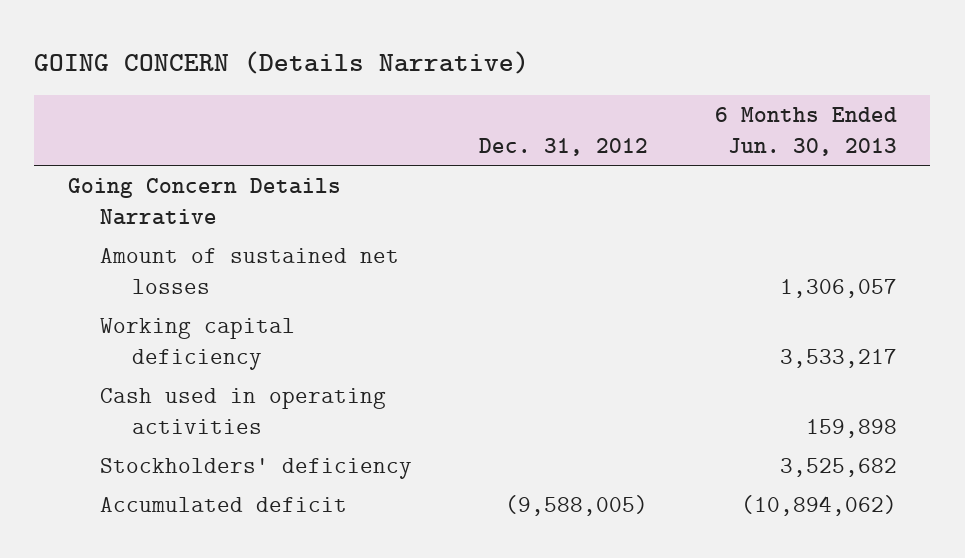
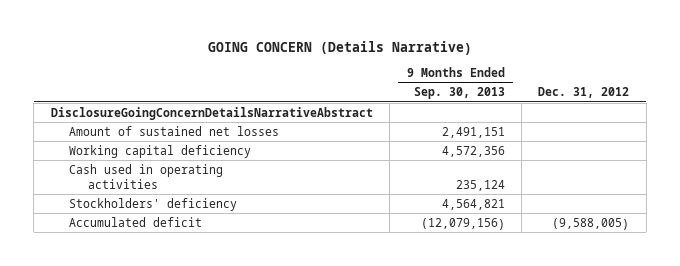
- | Dec. 31, 2012 | 6 Months Ended Jun. 30, 2013
+ | 9 Months Ended Sep. 30, 2013 | Dec. 31, 2012
- Going Concern Details Narrative
+ DisclosureGoingConcernDetailsNarrativeAbstract

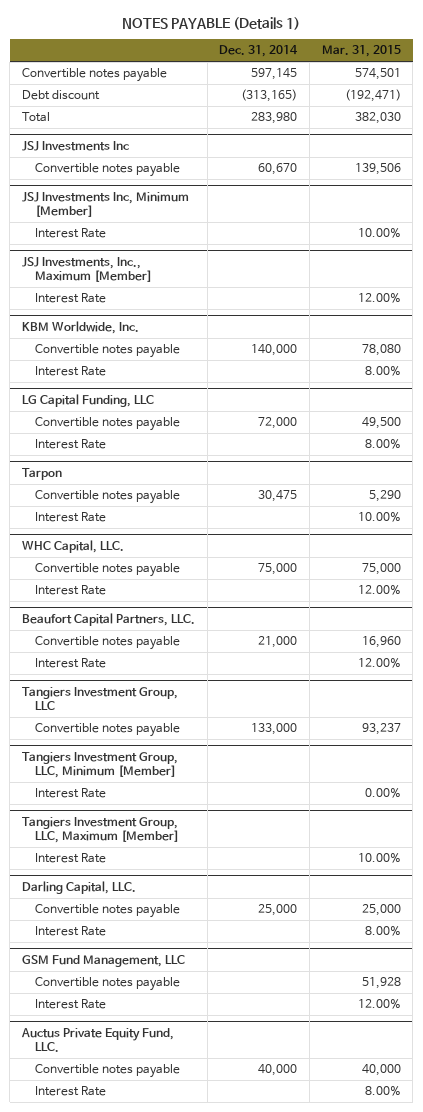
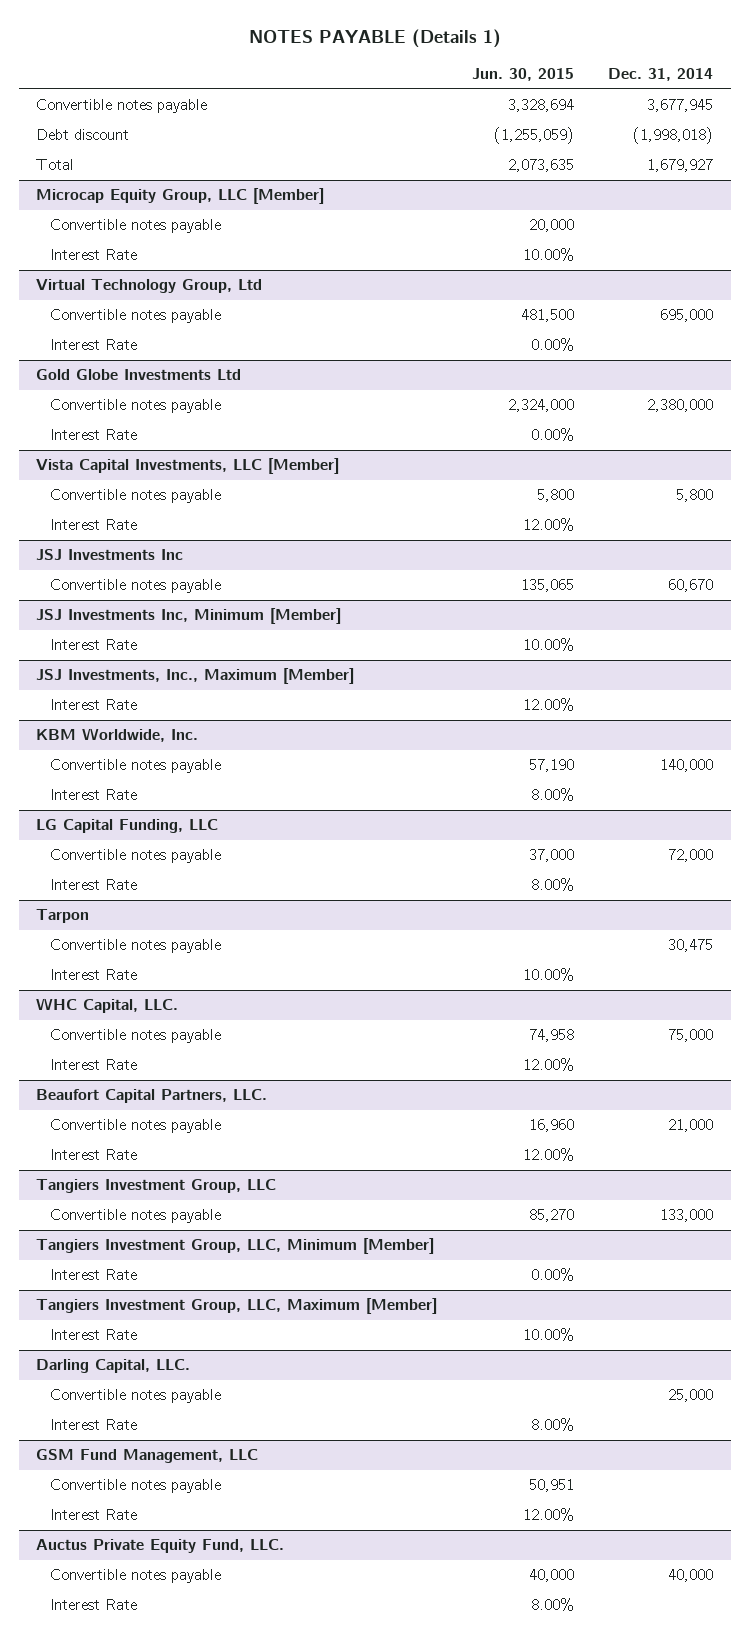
- | Dec. 31, 2014 | Mar. 31, 2015
+ | Jun. 30, 2015 | Dec. 31, 2014
- Convertible notes payable | 597,145 | 574,501
- Debt discount | (313,165) | (192,471)
- Total | 283,980 | 382,030
+ Convertible notes payable | 3,328,694 | 3,677,945
+ Debt discount | (1,255,059) | (1,998,018)
+ Total | 2,073,635 | 1,679,927
+ Microcap Equity Group, LLC [Member]
+ Convertible notes payable | 20,000 |
+ Interest Rate | 10.00% |
+ Virtual Technology Group, Ltd
+ Convertible notes payable | 481,500 | 695,000
+ Interest Rate | 0.00% |
+ Gold Globe Investments Ltd
+ Convertible notes payable | 2,324,000 | 2,380,000
+ Interest Rate | 0.00% |
+ Vista Capital Investments, LLC [Member]
+ Convertible notes payable | 5,800 | 5,800
+ Interest Rate | 12.00% |

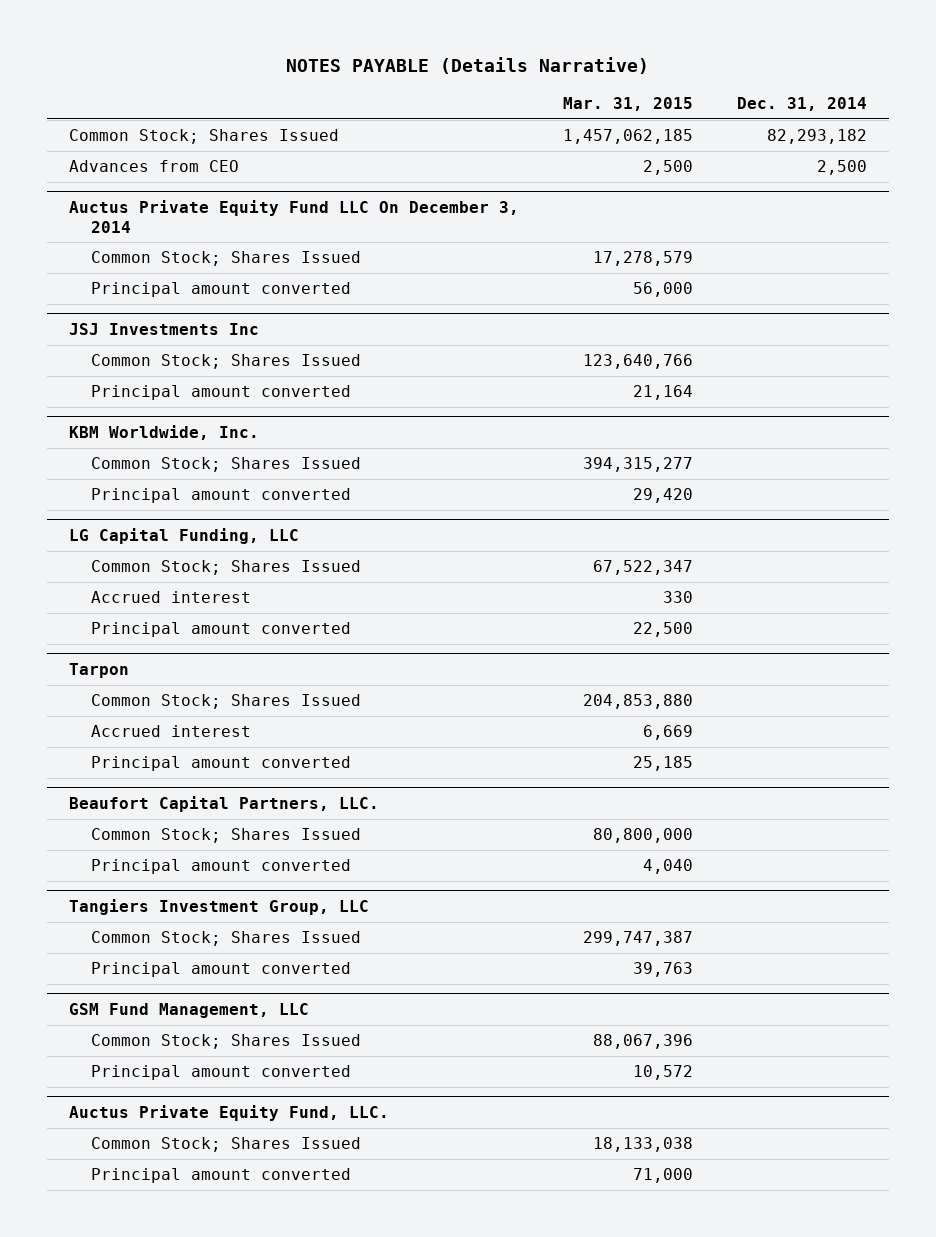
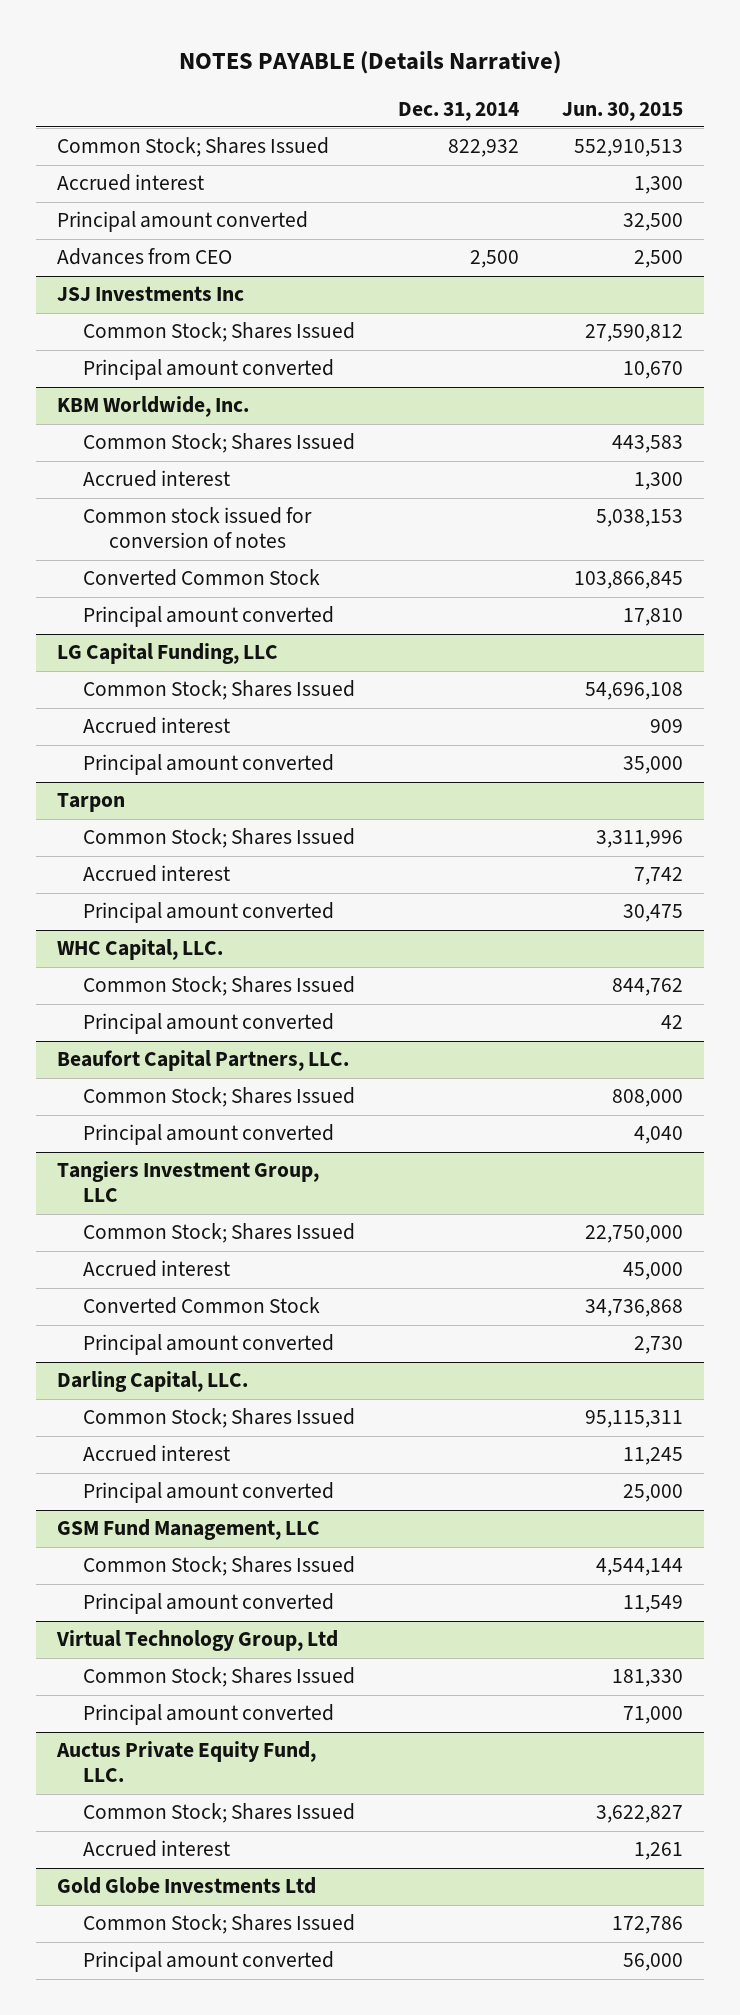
- | Mar. 31, 2015 | Dec. 31, 2014
+ | Dec. 31, 2014 | Jun. 30, 2015
- Common Stock; Shares Issued | 1,457,062,185 | 82,293,182
+ Common Stock; Shares Issued | 822,932 | 552,910,513
+ Accrued interest | | 1,300
+ Principal amount converted | | 32,500
- Auctus Private Equity Fund LLC On December 3, 2014
- Common Stock; Shares Issued | 17,278,579 |
- Principal amount converted | 56,000 |
@ KBM Worldwide, Inc.
+ Accrued interest | | 1,300
+ Common stock issued for conversion of notes | | 5,038,153
+ Converted Common Stock | | 103,866,845
+ WHC Capital, LLC.
+ Common Stock; Shares Issued | | 844,762
+ Principal amount converted | | 42
@ Tangiers Investment Group, LLC
+ Accrued interest | | 45,000
+ Converted Common Stock | | 34,736,868
+ Darling Capital, LLC.
+ Common Stock; Shares Issued | | 95,115,311
+ Accrued interest | | 11,245
+ Principal amount converted | | 25,000
+ Virtual Technology Group, Ltd
+ Common Stock; Shares Issued | | 181,330
+ Principal amount converted | | 71,000
@ Auctus Private Equity Fund, LLC.
- Principal amount converted | 71,000 |
+ Accrued interest | | 1,261
+ Gold Globe Investments Ltd
+ Common Stock; Shares Issued | | 172,786
+ Principal amount converted | | 56,000

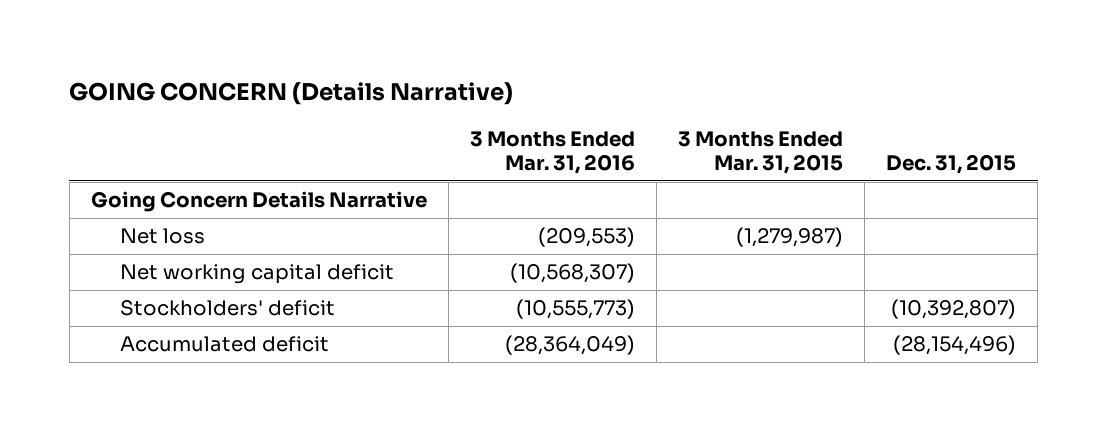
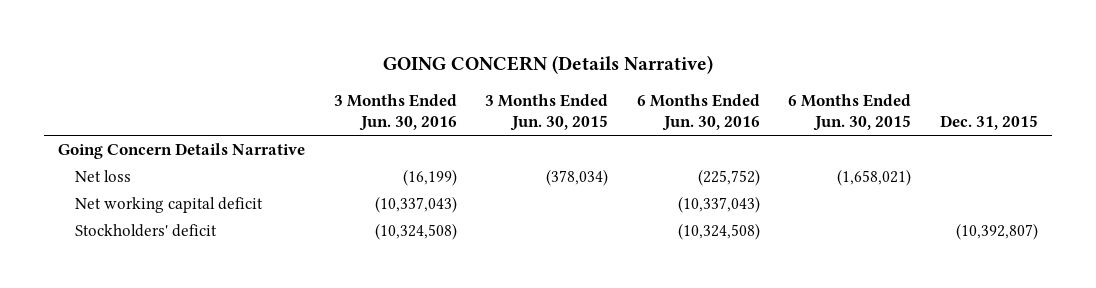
- | 3 Months Ended Mar. 31, 2016 | 3 Months Ended Mar. 31, 2015 | Dec. 31, 2015
+ | 3 Months Ended Jun. 30, 2016 | 3 Months Ended Jun. 30, 2015 | 6 Months Ended Jun. 30, 2016 | 6 Months Ended Jun. 30, 2015 | Dec. 31, 2015
- Accumulated deficit | (28,364,049) | | (28,154,496)

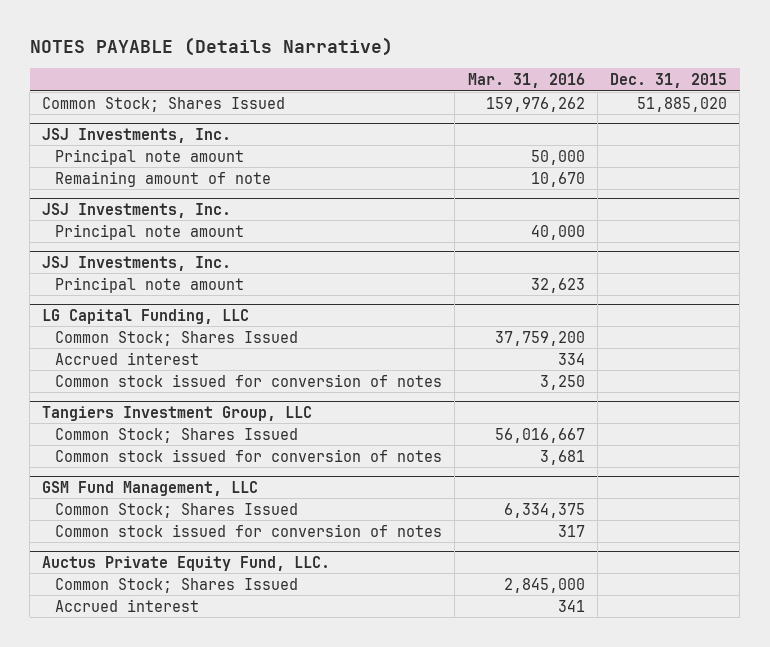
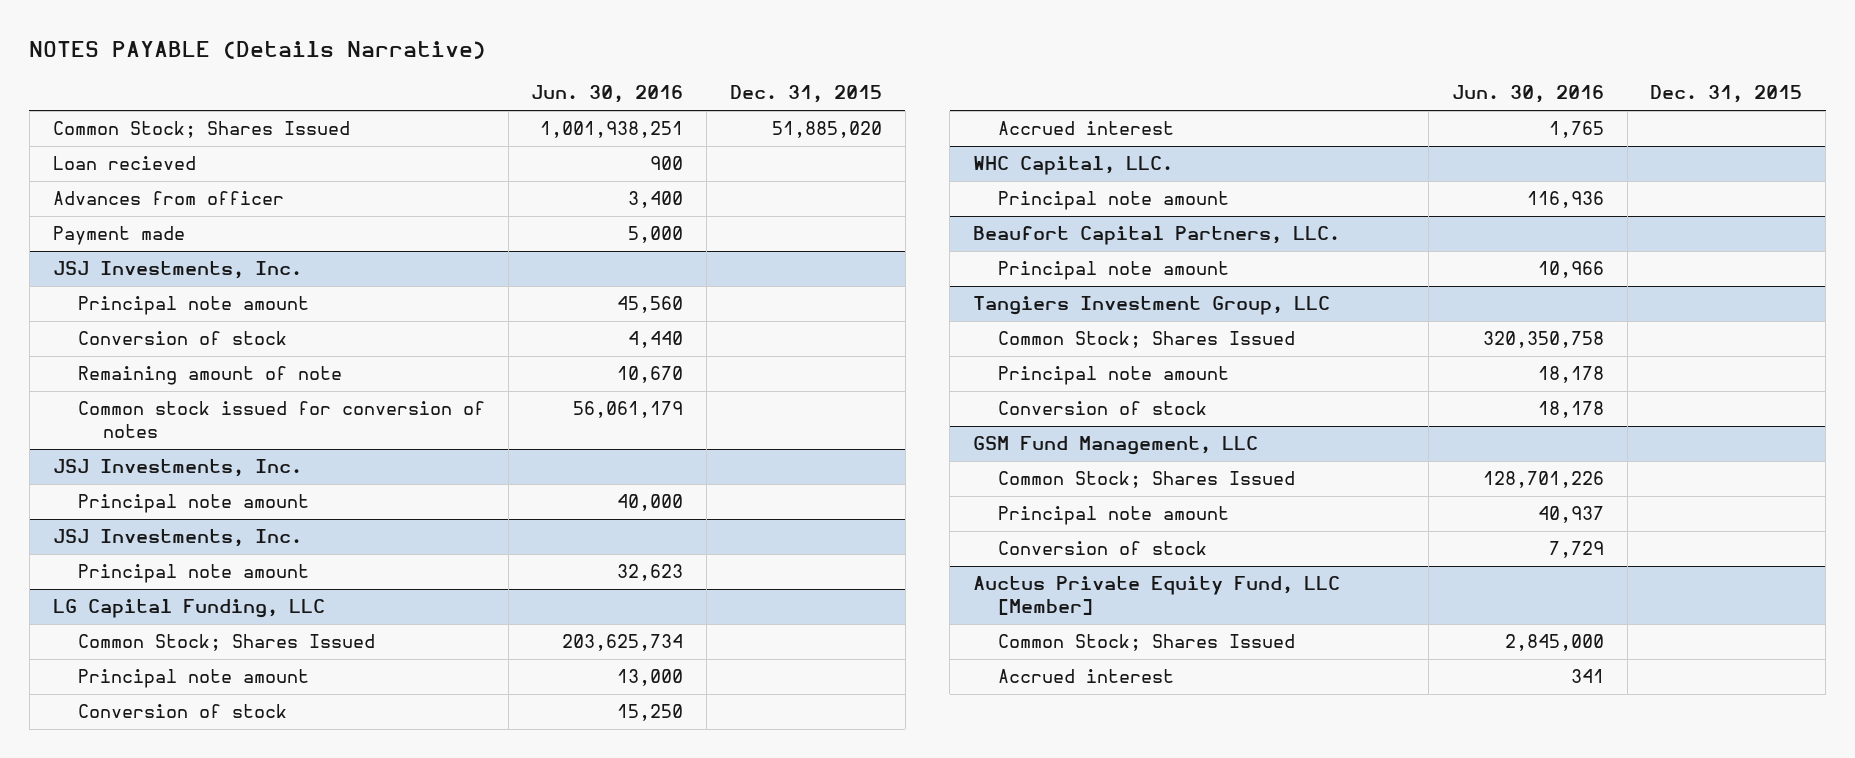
- | Mar. 31, 2016 | Dec. 31, 2015
+ | Jun. 30, 2016 | Dec. 31, 2015
+ Loan recieved | 900 |
+ Advances from officer | 3,400 |
+ Payment made | 5,000 |
@ JSJ Investments, Inc.
+ Conversion of stock | 4,440 |
+ Common stock issued for conversion of notes | 56,061,179 |
@ LG Capital Funding, LLC
+ Principal note amount | 13,000 |
+ Conversion of stock | 15,250 |
- Common stock issued for conversion of notes | 3,250 |
+ WHC Capital, LLC.
+ Principal note amount | 116,936 |
+ Beaufort Capital Partners, LLC.
+ Principal note amount | 10,966 |
@ Tangiers Investment Group, LLC
- Common stock issued for conversion of notes | 3,681 |
+ Principal note amount | 18,178 |
+ Conversion of stock | 18,178 |
@ GSM Fund Management, LLC
- Common stock issued for conversion of notes | 317 |
- Auctus Private Equity Fund, LLC.
@ GSM Fund Management, LLC
+ Principal note amount | 40,937 |
+ Conversion of stock | 7,729 |
+ Auctus Private Equity Fund, LLC [Member]

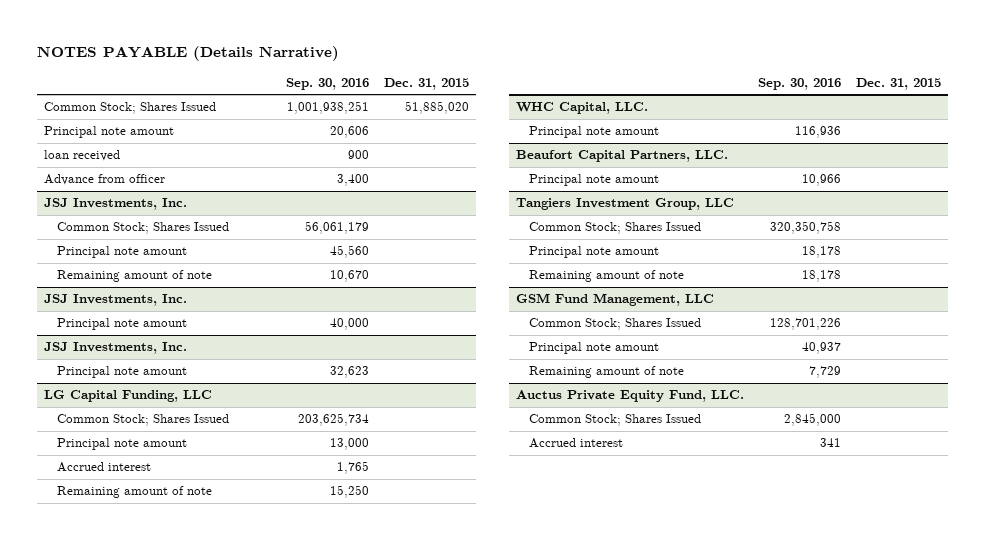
- | Jun. 30, 2016 | Dec. 31, 2015
+ | Sep. 30, 2016 | Dec. 31, 2015
- Loan recieved | 900 |
- Advances from officer | 3,400 |
- Payment made | 5,000 |
+ Principal note amount | 20,606 |
+ loan received | 900 |
+ Advance from officer | 3,400 |
@ JSJ Investments, Inc.
+ Common Stock; Shares Issued | 56,061,179 |
- Conversion of stock | 4,440 |
- Common stock issued for conversion of notes | 56,061,179 |
@ LG Capital Funding, LLC
- Conversion of stock | 15,250 |
+ Remaining amount of note | 15,250 |
@ Tangiers Investment Group, LLC
- Conversion of stock | 18,178 |
+ Remaining amount of note | 18,178 |
@ GSM Fund Management, LLC
- Conversion of stock | 7,729 |
- Auctus Private Equity Fund, LLC [Member]
@ GSM Fund Management, LLC
+ Remaining amount of note | 7,729 |
+ Auctus Private Equity Fund, LLC.

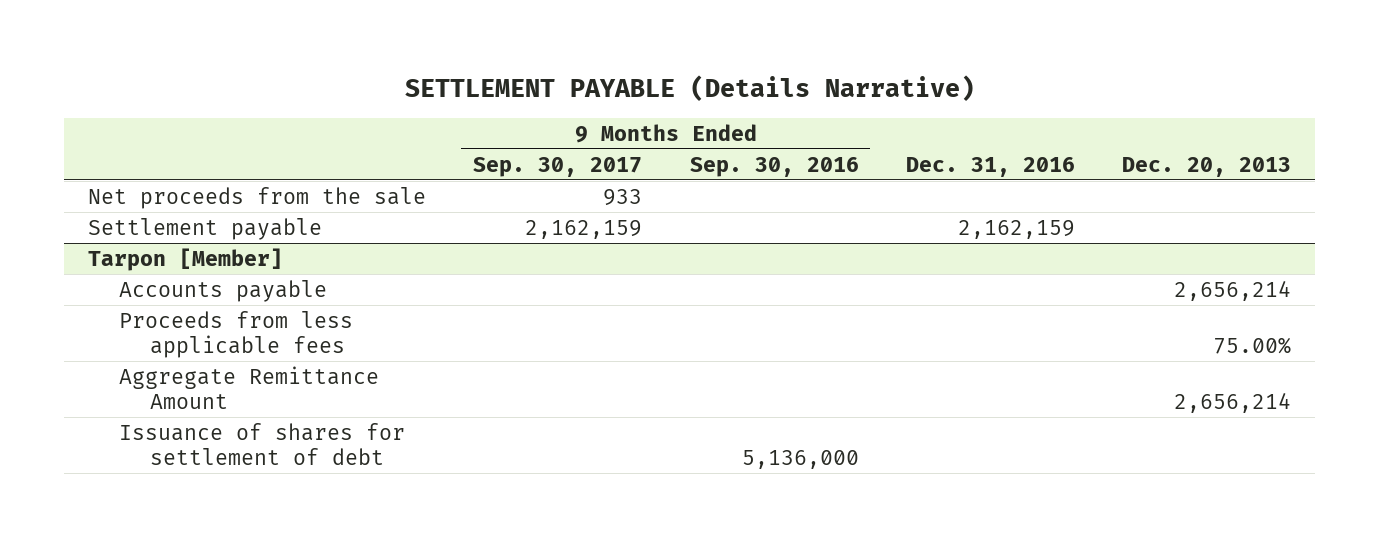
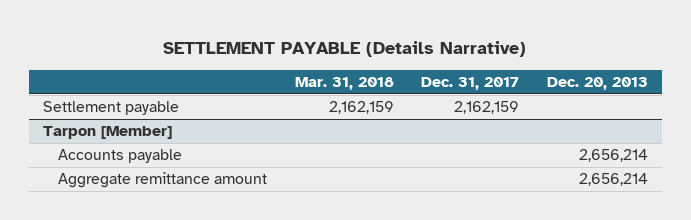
- | 9 Months Ended Sep. 30, 2017 | 9 Months Ended Sep. 30, 2016 | Dec. 31, 2016 | Dec. 20, 2013
+ | Mar. 31, 2018 | Dec. 31, 2017 | Dec. 20, 2013
- Net proceeds from the sale | 933 | | |
@ Tarpon [Member]
- Proceeds from less applicable fees | | | | 75.00%
- Aggregate Remittance Amount | | | | 2,656,214
- Issuance of shares for settlement of debt | | 5,136,000 | |
+ Aggregate remittance amount | | | 2,656,214

